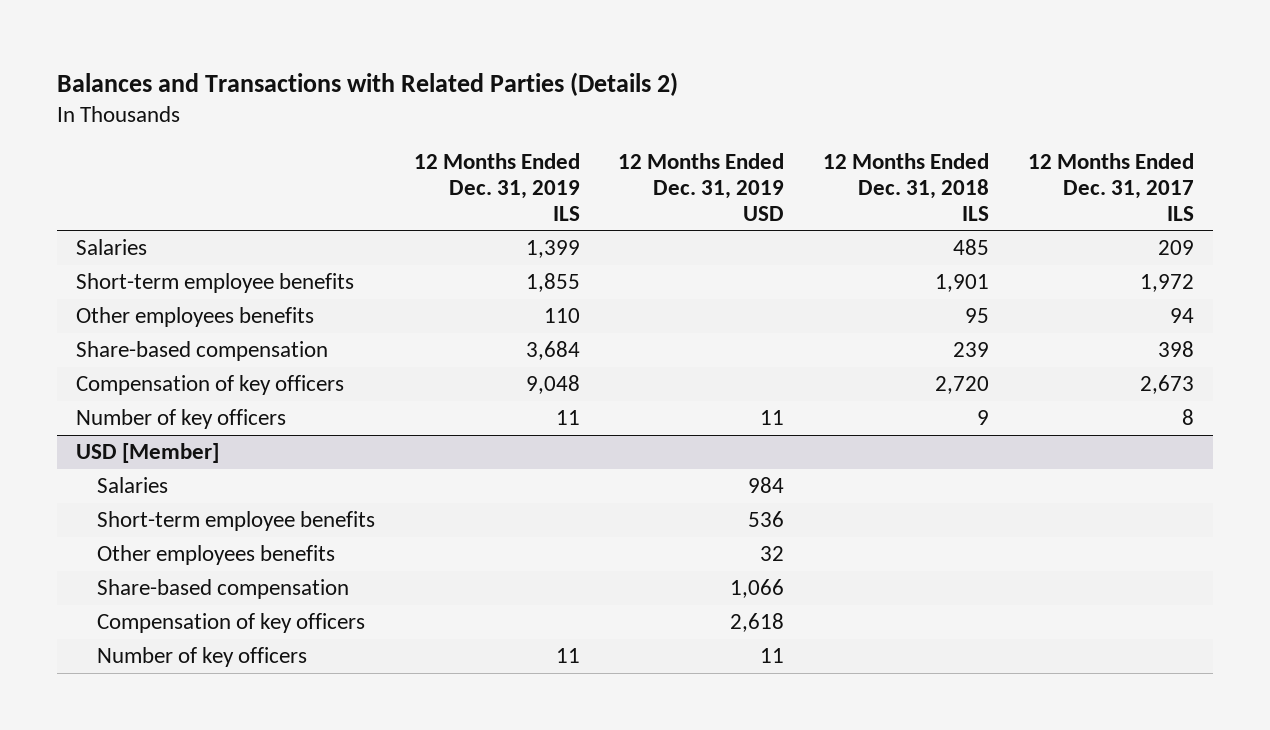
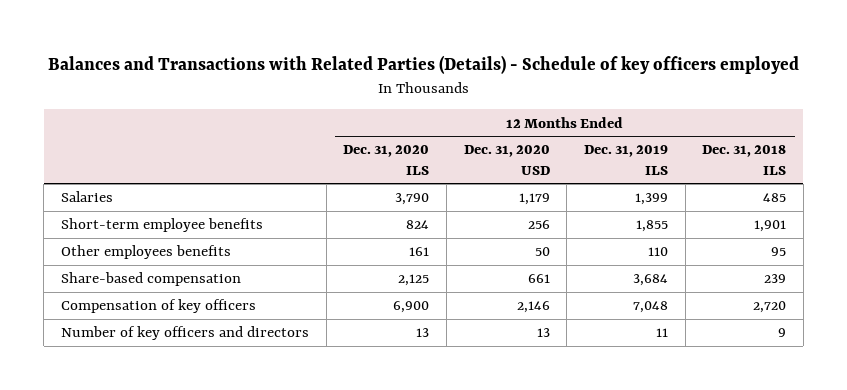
- Balances and Transactions with Related Parties (Details 2)
+ Balances and Transactions with Related Parties (Details) - Schedule of key officers employed
- | 12 Months Ended Dec. 31, 2019 ILS | 12 Months Ended Dec. 31, 2019 USD | 12 Months Ended Dec. 31, 2018 ILS | 12 Months Ended Dec. 31, 2017 ILS
+ | 12 Months Ended Dec. 31, 2020 ILS | 12 Months Ended Dec. 31, 2020 USD | 12 Months Ended Dec. 31, 2019 ILS | 12 Months Ended Dec. 31, 2018 ILS
- Compensation of key officers | 9,048 | | 2,720 | 2,673
- Number of key officers | 11 | 11 | 9 | 8
- USD [Member]
- Salaries | | 984 | |
- Short-term employee benefits | | 536 | |
- Other employees benefits | | 32 | |
- Share-based compensation | | 1,066 | |
- Compensation of key officers | | 2,618 | |
- Number of key officers | 11 | 11 | |
+ Compensation of key officers | 6,900 | 2,146 | 7,048 | 2,720
+ Number of key officers and directors | 13 | 13 | 11 | 9

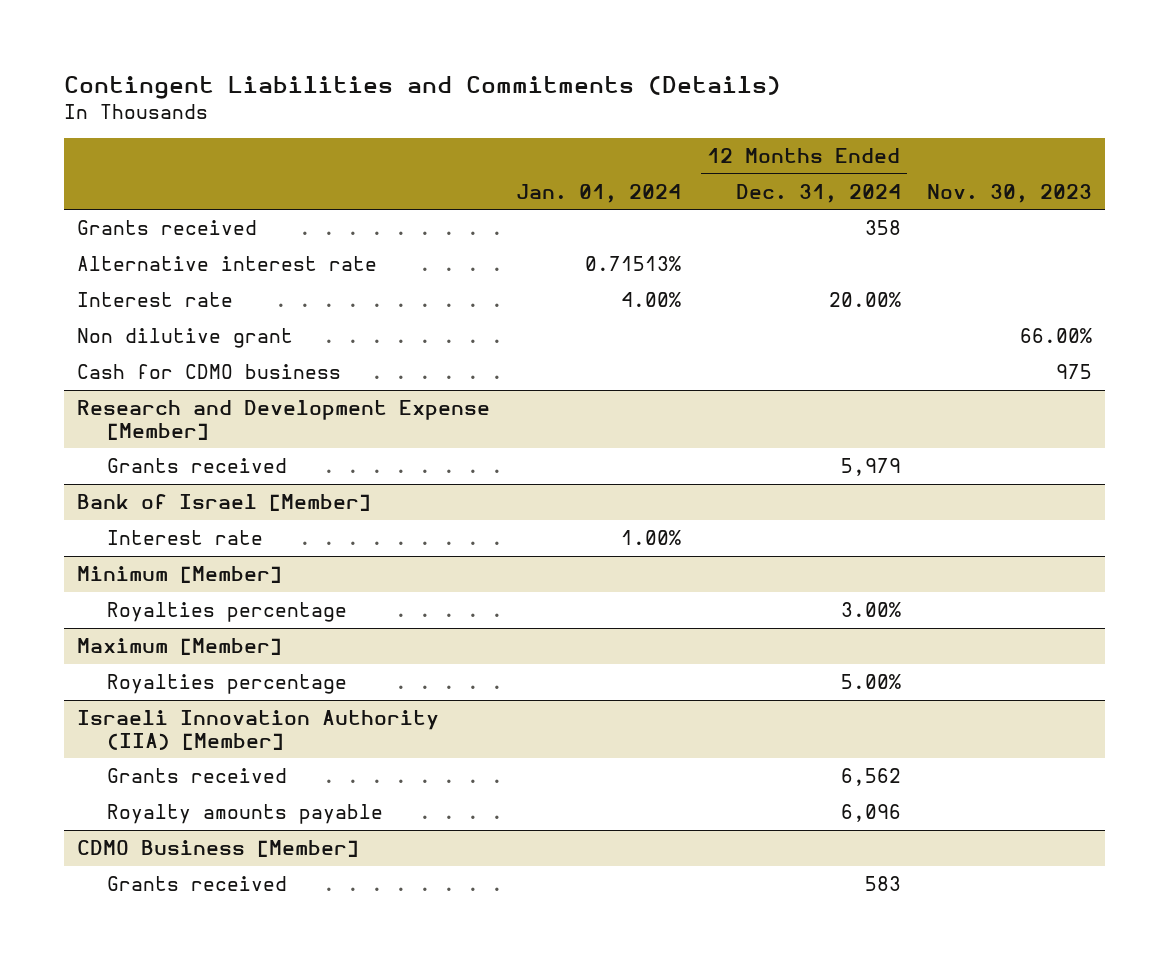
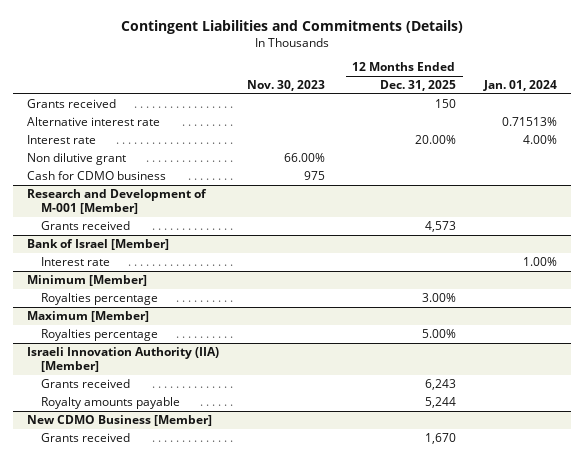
- | Jan. 01, 2024 | 12 Months Ended Dec. 31, 2024 | Nov. 30, 2023
+ | Nov. 30, 2023 | 12 Months Ended Dec. 31, 2025 | Jan. 01, 2024
- Research and Development Expense [Member]
+ Research and Development of M-001 [Member]
- CDMO Business [Member]
+ New CDMO Business [Member]

